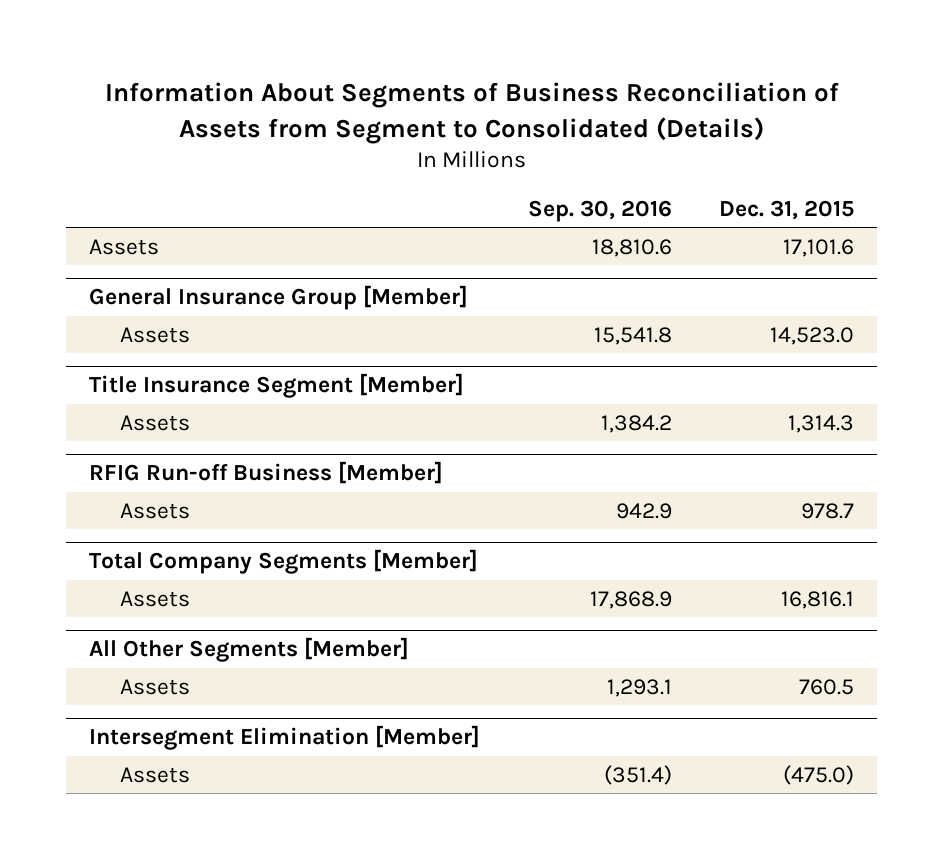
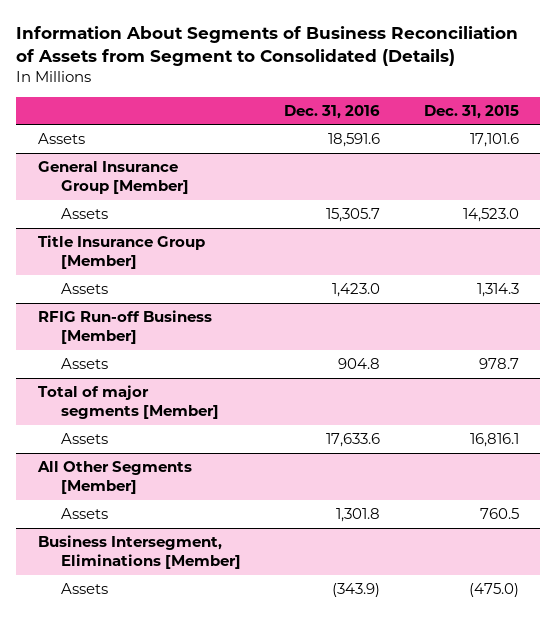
- | Sep. 30, 2016 | Dec. 31, 2015
+ | Dec. 31, 2016 | Dec. 31, 2015
- Title Insurance Segment [Member]
+ Title Insurance Group [Member]
- Total Company Segments [Member]
+ Total of major segments [Member]
- Intersegment Elimination [Member]
+ Business Intersegment, Eliminations [Member]

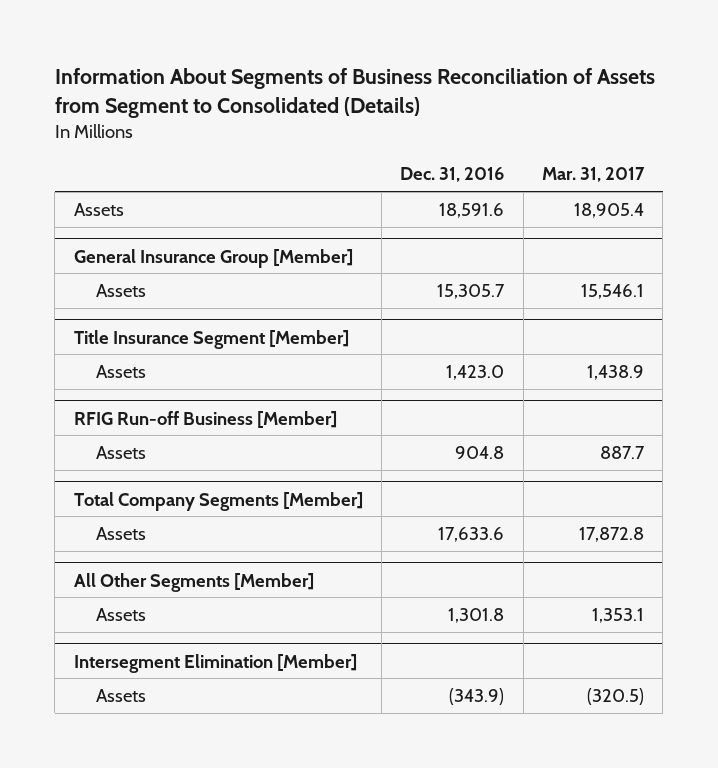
- | Dec. 31, 2016 | Dec. 31, 2015
+ | Dec. 31, 2016 | Mar. 31, 2017
- Title Insurance Group [Member]
+ Title Insurance Segment [Member]
- Total of major segments [Member]
+ Total Company Segments [Member]
- Business Intersegment, Eliminations [Member]
+ Intersegment Elimination [Member]

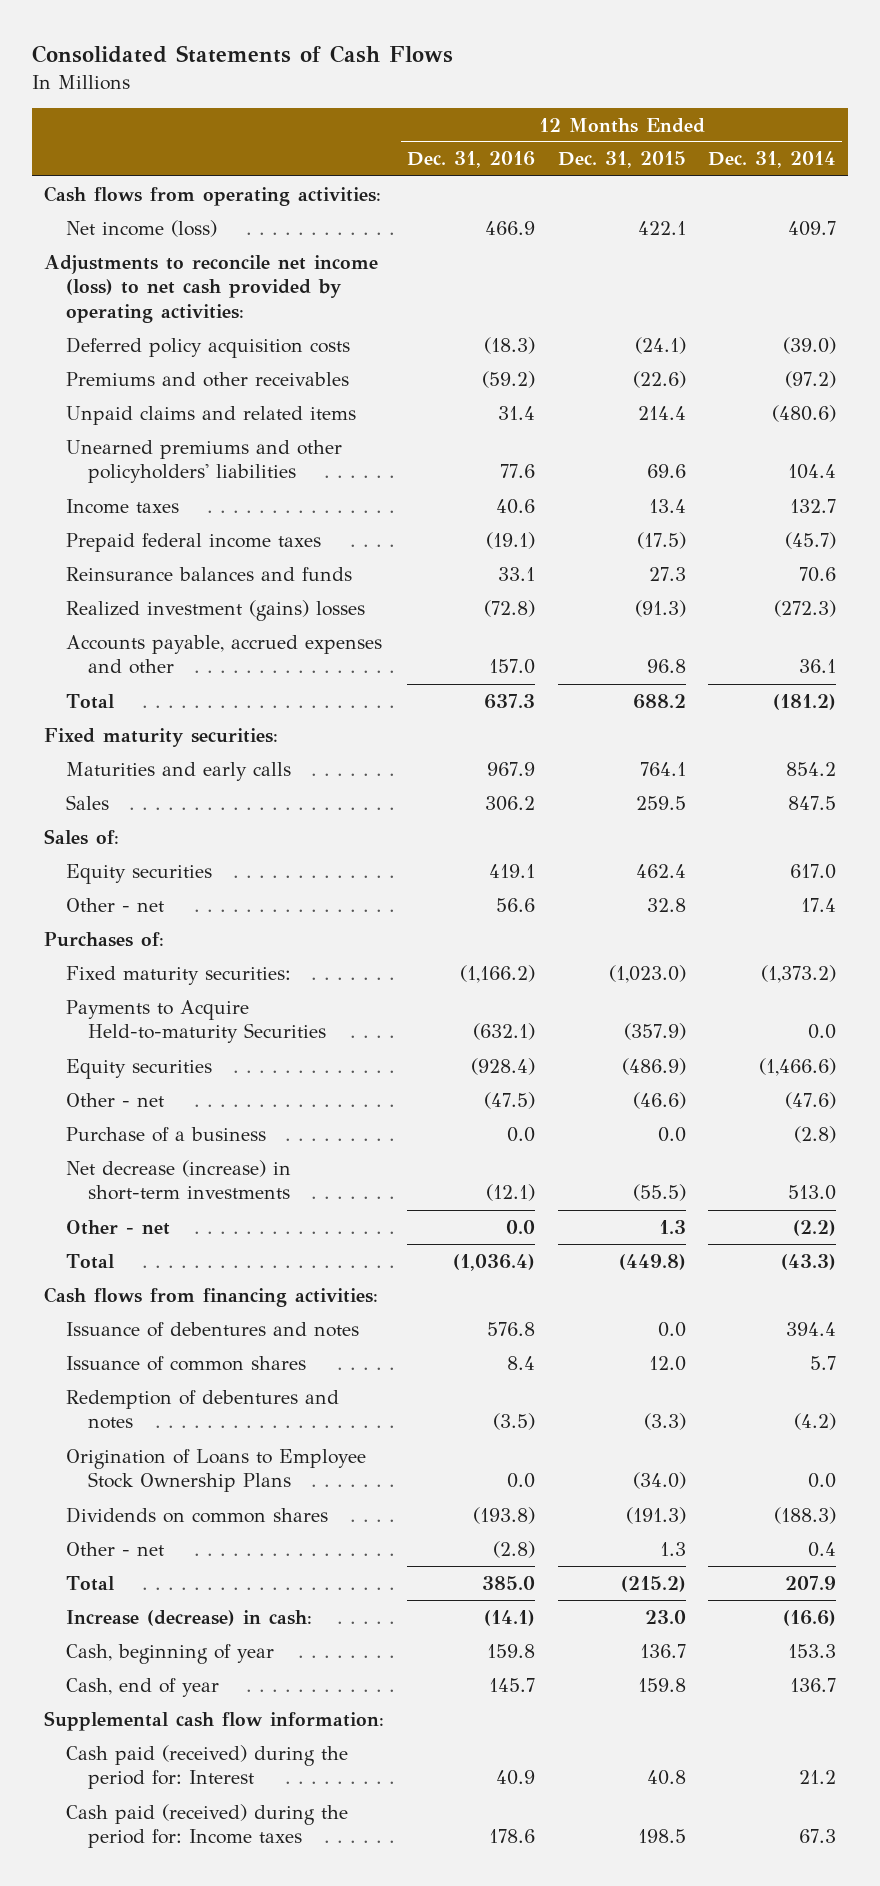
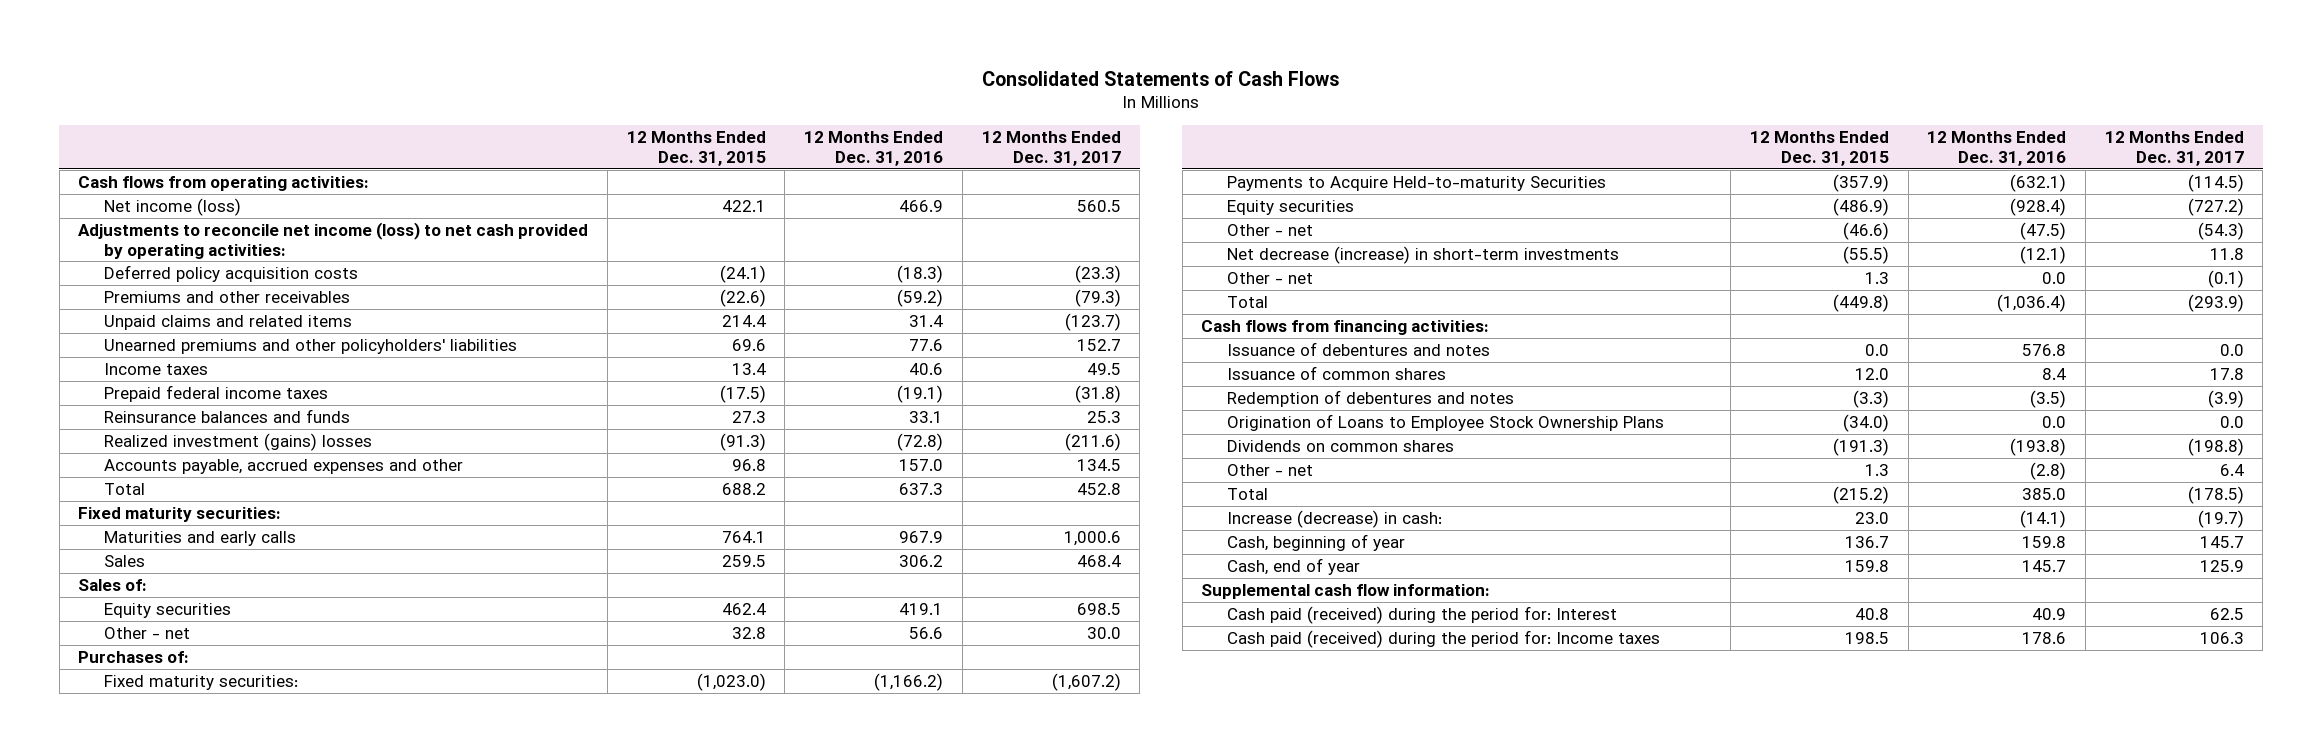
- | 12 Months Ended Dec. 31, 2016 | 12 Months Ended Dec. 31, 2015 | 12 Months Ended Dec. 31, 2014
+ | 12 Months Ended Dec. 31, 2015 | 12 Months Ended Dec. 31, 2016 | 12 Months Ended Dec. 31, 2017
- Purchase of a business | 0.0 | 0.0 | (2.8)

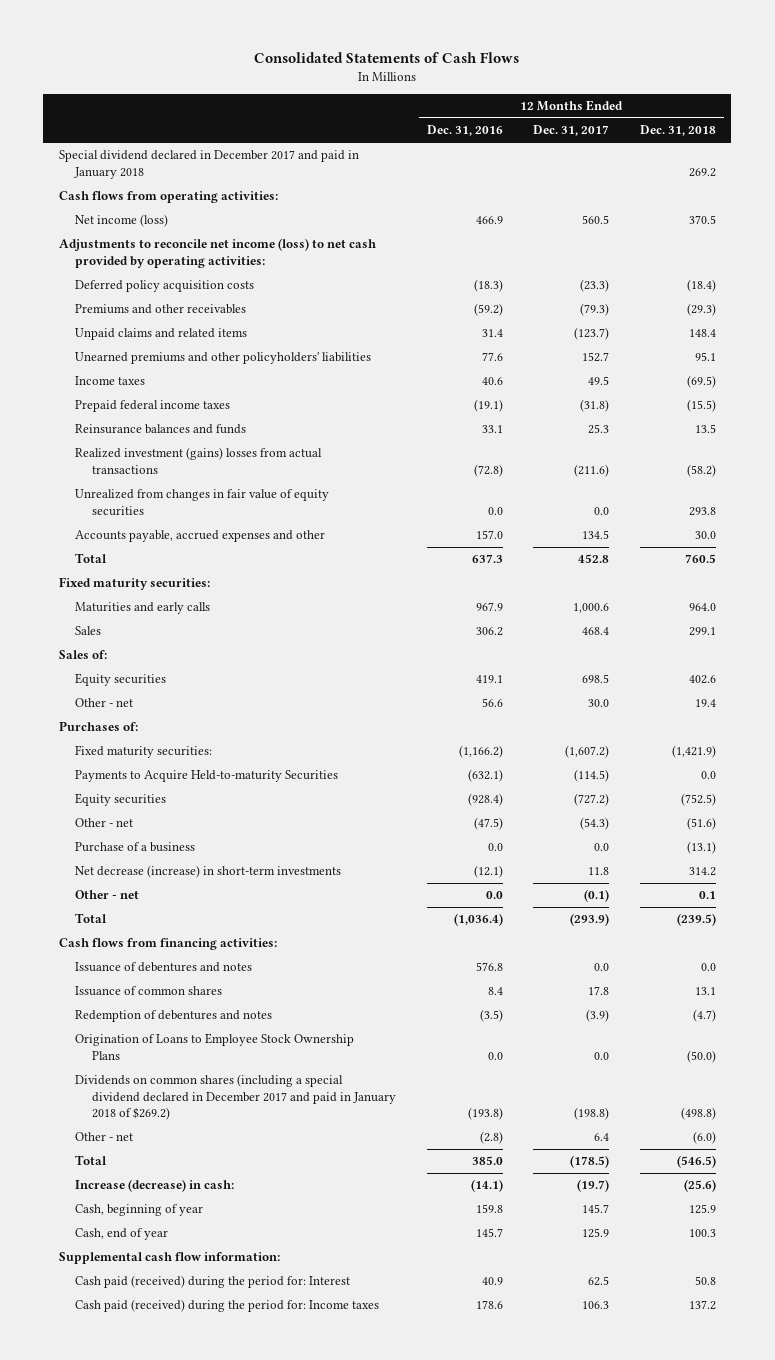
- | 12 Months Ended Dec. 31, 2015 | 12 Months Ended Dec. 31, 2016 | 12 Months Ended Dec. 31, 2017
+ | 12 Months Ended Dec. 31, 2016 | 12 Months Ended Dec. 31, 2017 | 12 Months Ended Dec. 31, 2018
+ Special dividend declared in December 2017 and paid in January 2018 | | | 269.2
- Realized investment (gains) losses | (91.3) | (72.8) | (211.6)
+ Realized investment (gains) losses from actual transactions | (72.8) | (211.6) | (58.2)
+ Unrealized from changes in fair value of equity securities | 0.0 | 0.0 | 293.8
+ Purchase of a business | 0.0 | 0.0 | (13.1)
- Dividends on common shares | (191.3) | (193.8) | (198.8)
+ Dividends on common shares (including a special dividend declared in December 2017 and paid in January 2018 of $269.2) | (193.8) | (198.8) | (498.8)

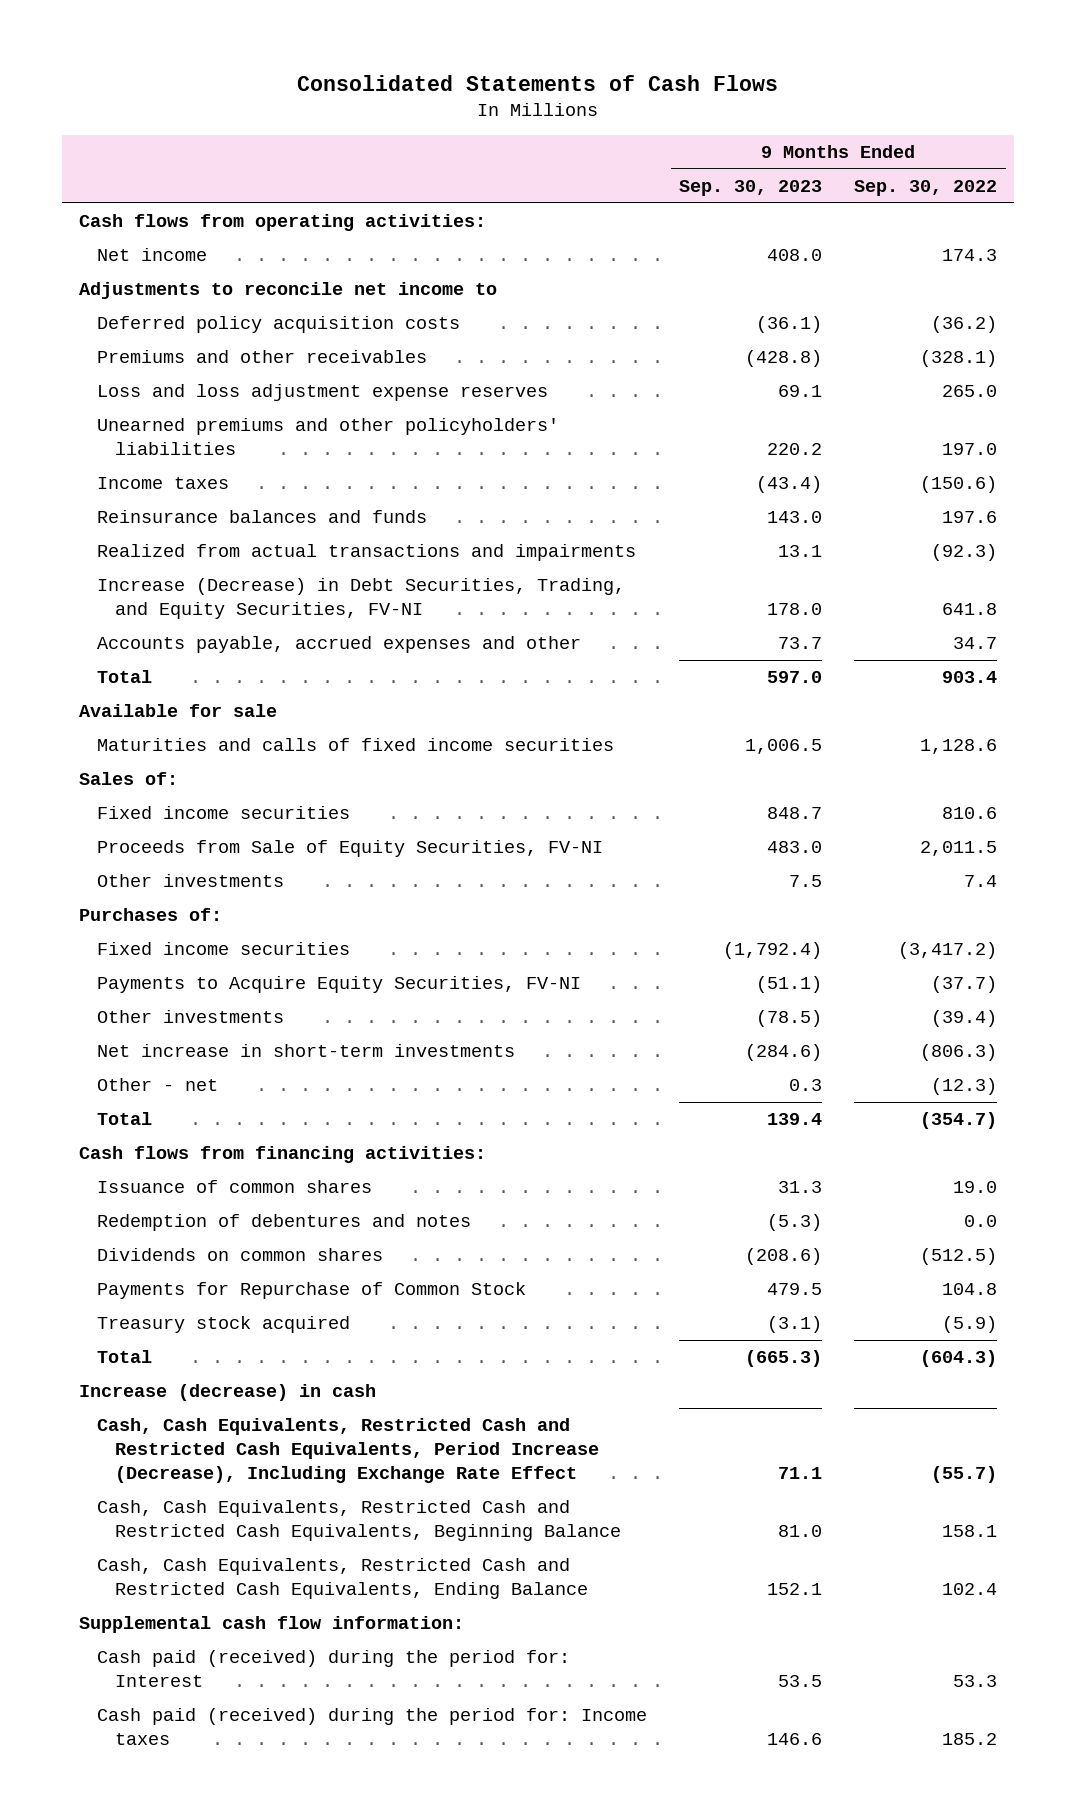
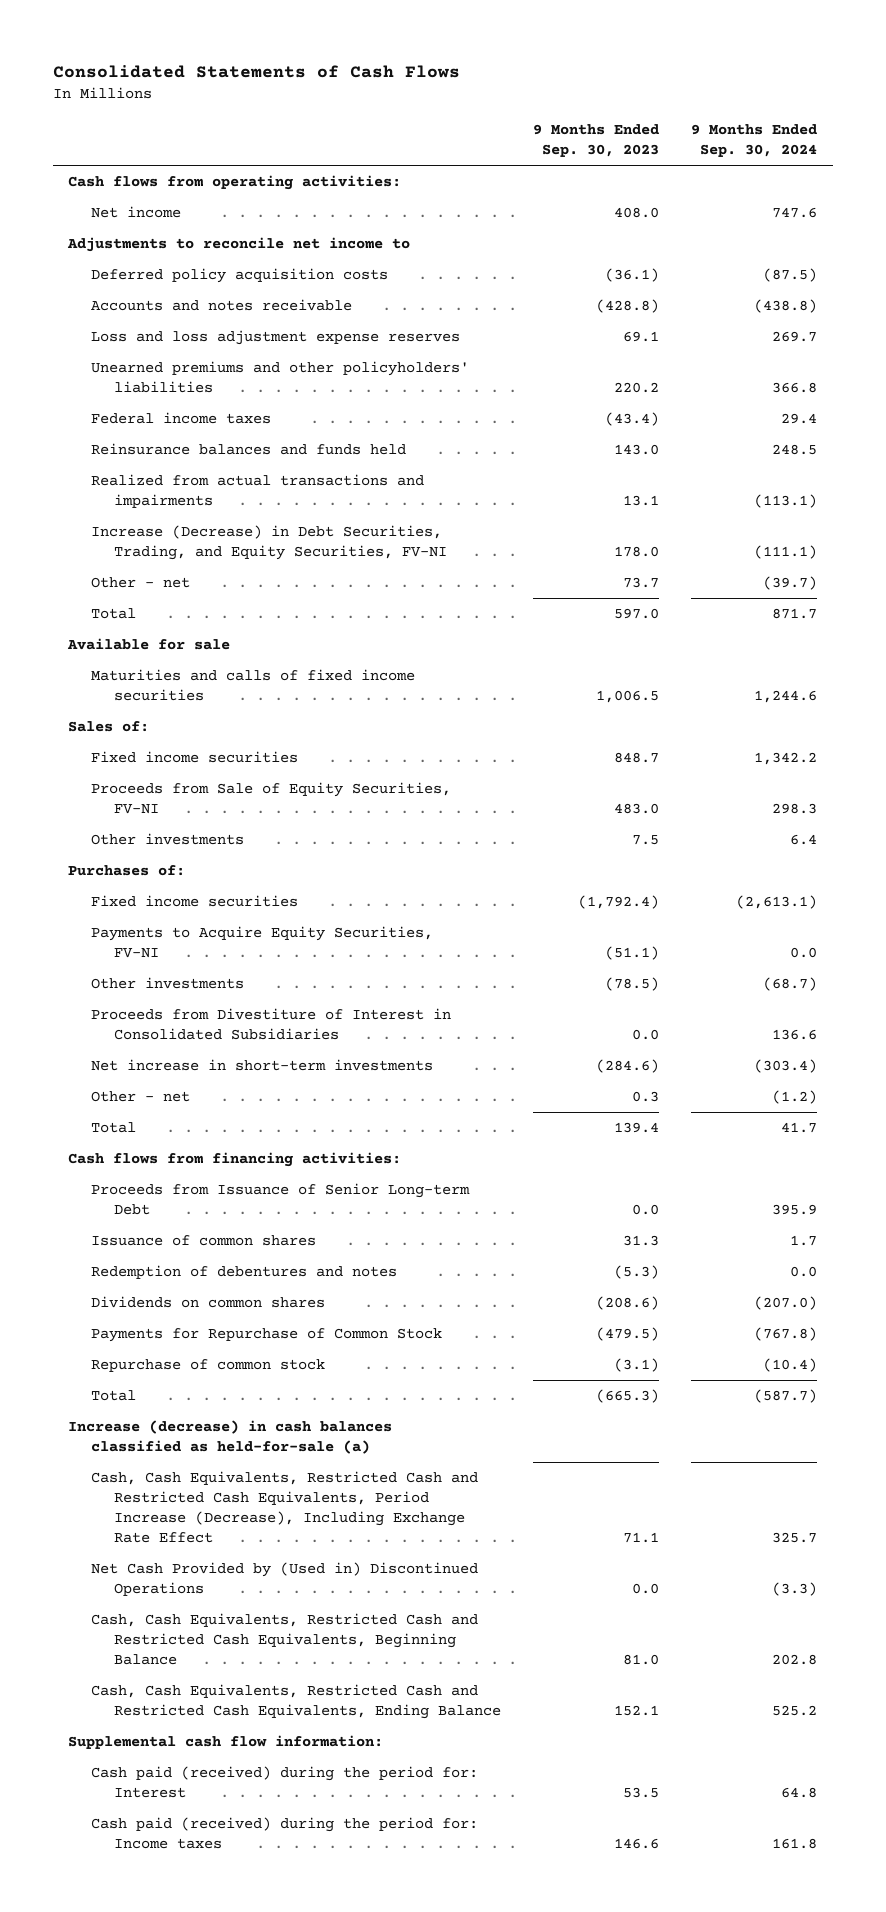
- | 9 Months Ended Sep. 30, 2023 | 9 Months Ended Sep. 30, 2022
+ | 9 Months Ended Sep. 30, 2023 | 9 Months Ended Sep. 30, 2024
- Premiums and other receivables | (428.8) | (328.1)
+ Accounts and notes receivable | (428.8) | (438.8)
- Income taxes | (43.4) | (150.6)
- Reinsurance balances and funds | 143.0 | 197.6
+ Federal income taxes | (43.4) | 29.4
+ Reinsurance balances and funds held | 143.0 | 248.5
- Accounts payable, accrued expenses and other | 73.7 | 34.7
+ Other - net | 73.7 | (39.7)
+ Proceeds from Divestiture of Interest in Consolidated Subsidiaries | 0.0 | 136.6
+ Proceeds from Issuance of Senior Long-term Debt | 0.0 | 395.9
- Payments for Repurchase of Common Stock | 479.5 | 104.8
- Treasury stock acquired | (3.1) | (5.9)
+ Payments for Repurchase of Common Stock | (479.5) | (767.8)
+ Repurchase of common stock | (3.1) | (10.4)
- Increase (decrease) in cash
+ Increase (decrease) in cash balances classified as held-for-sale (a)
+ Net Cash Provided by (Used in) Discontinued Operations | 0.0 | (3.3)

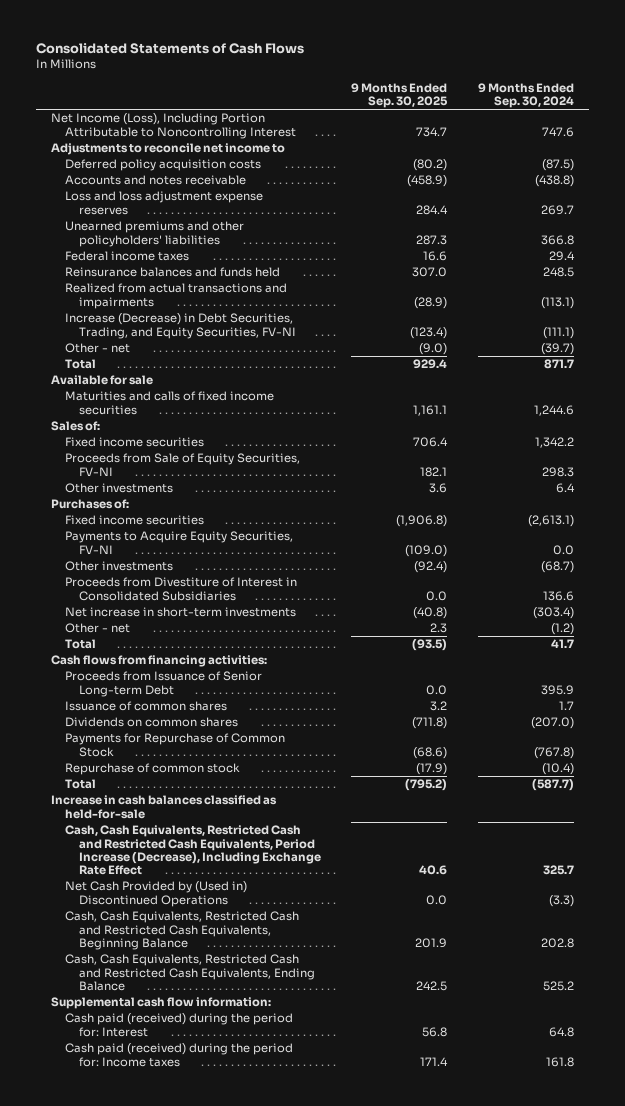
- | 9 Months Ended Sep. 30, 2023 | 9 Months Ended Sep. 30, 2024
+ | 9 Months Ended Sep. 30, 2025 | 9 Months Ended Sep. 30, 2024
- Cash flows from operating activities:
- Net income | 408.0 | 747.6
+ Net Income (Loss), Including Portion Attributable to Noncontrolling Interest | 734.7 | 747.6
- Redemption of debentures and notes | (5.3) | 0.0
- Increase (decrease) in cash balances classified as held-for-sale (a)
+ Increase in cash balances classified as held-for-sale

